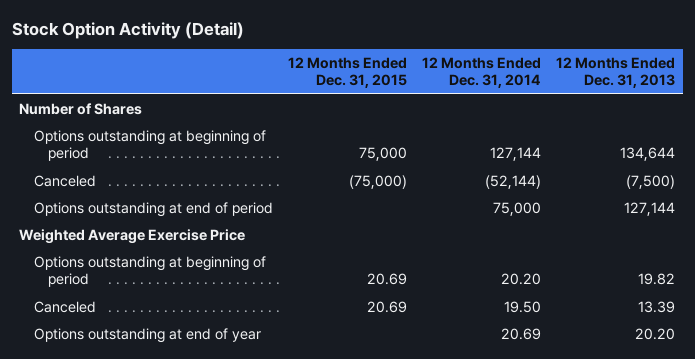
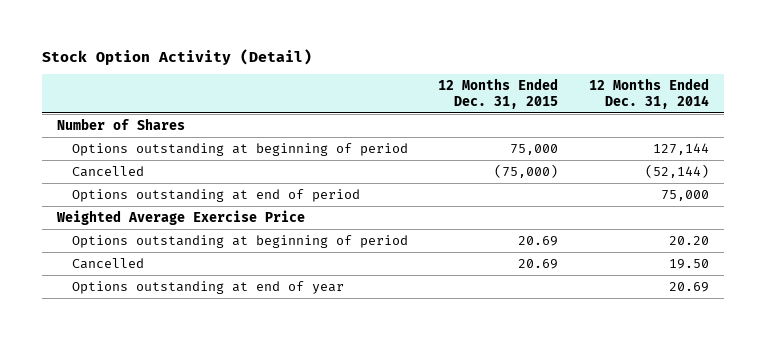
- | 12 Months Ended Dec. 31, 2015 | 12 Months Ended Dec. 31, 2014 | 12 Months Ended Dec. 31, 2013
+ | 12 Months Ended Dec. 31, 2015 | 12 Months Ended Dec. 31, 2014
- Canceled | (75,000) | (52,144) | (7,500)
+ Cancelled | (75,000) | (52,144)
- Canceled | 20.69 | 19.50 | 13.39
+ Cancelled | 20.69 | 19.50

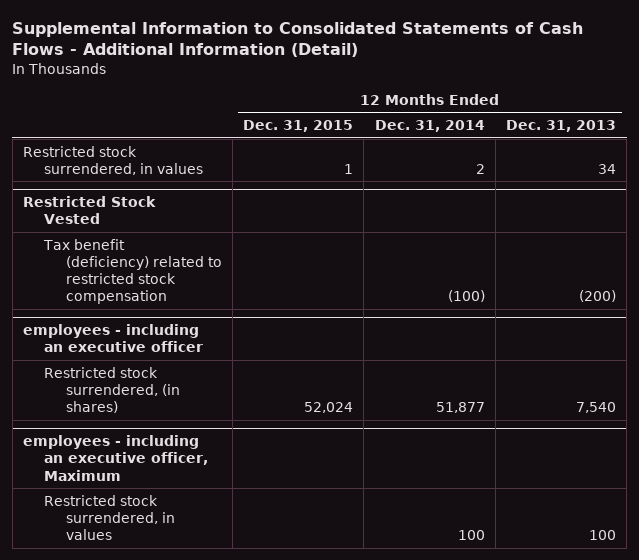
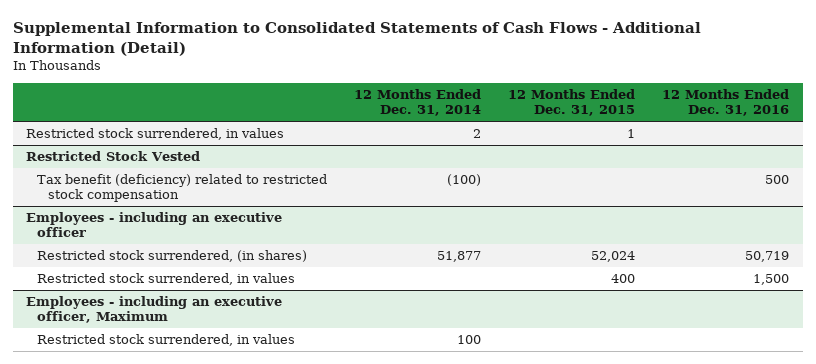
- | 12 Months Ended Dec. 31, 2015 | 12 Months Ended Dec. 31, 2014 | 12 Months Ended Dec. 31, 2013
+ | 12 Months Ended Dec. 31, 2014 | 12 Months Ended Dec. 31, 2015 | 12 Months Ended Dec. 31, 2016
- employees - including an executive officer
+ Employees - including an executive officer
- employees - including an executive officer, Maximum
+ Restricted stock surrendered, in values | | 400 | 1,500
+ Employees - including an executive officer, Maximum

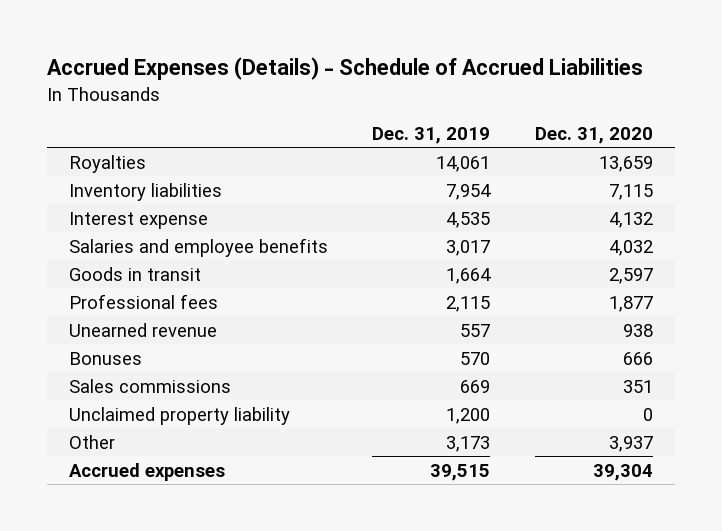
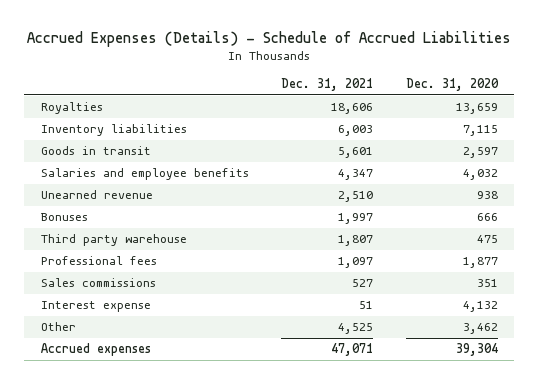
- | Dec. 31, 2019 | Dec. 31, 2020
+ | Dec. 31, 2021 | Dec. 31, 2020
moved down: Salaries and employee benefits | 4,347 | 4,032
+ Third party warehouse | 1,807 | 475
moved down: Professional fees | 1,097 | 1,877
- Unclaimed property liability | 1,200 | 0
- Other | 3,173 | 3,937
moved down: Interest expense | 51 | 4,132
+ Other | 4,525 | 3,462

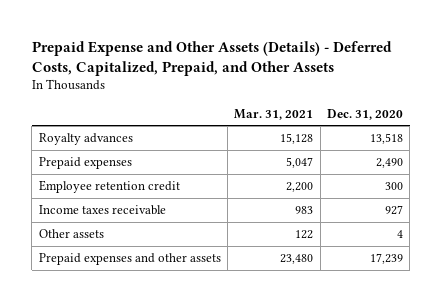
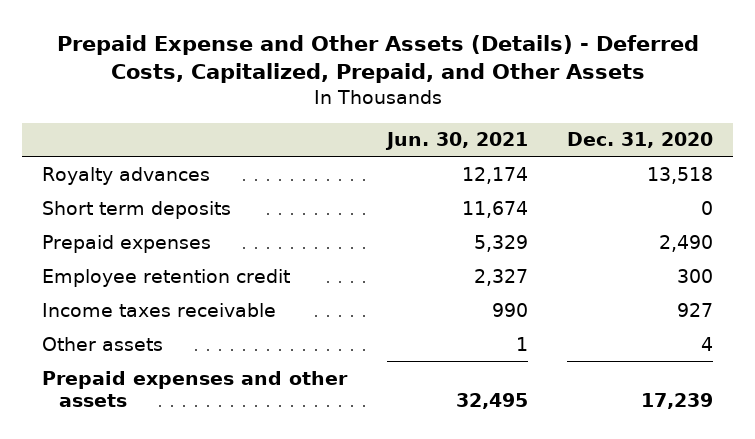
- | Mar. 31, 2021 | Dec. 31, 2020
+ | Jun. 30, 2021 | Dec. 31, 2020
+ Short term deposits | 11,674 | 0

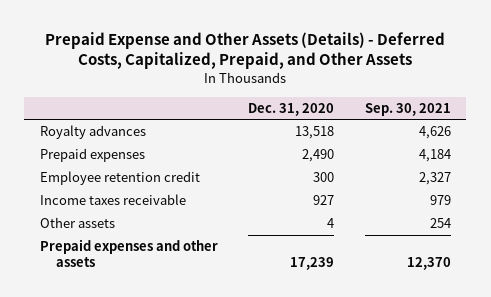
- | Jun. 30, 2021 | Dec. 31, 2020
+ | Dec. 31, 2020 | Sep. 30, 2021
- Short term deposits | 11,674 | 0

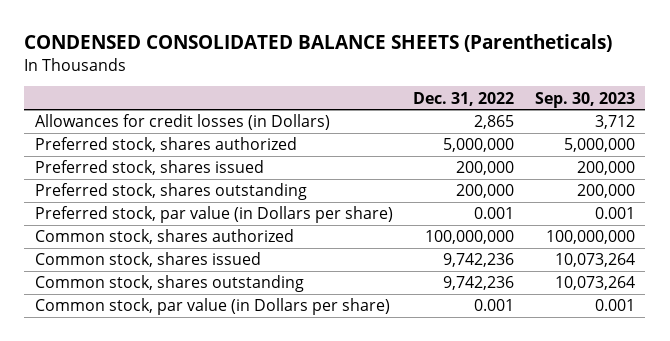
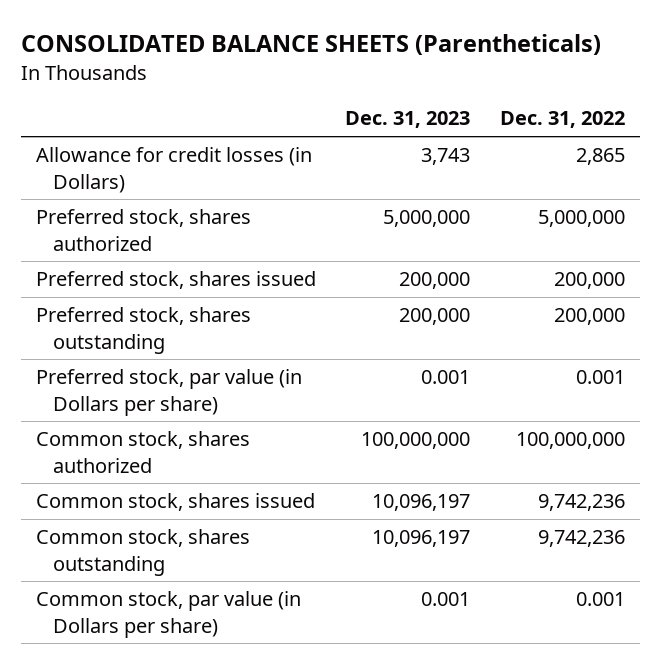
- CONDENSED CONSOLIDATED BALANCE SHEETS (Parentheticals)
+ CONSOLIDATED BALANCE SHEETS (Parentheticals)
- | Dec. 31, 2022 | Sep. 30, 2023
+ | Dec. 31, 2023 | Dec. 31, 2022
- Allowances for credit losses (in Dollars) | 2,865 | 3,712
+ Allowance for credit losses (in Dollars) | 3,743 | 2,865

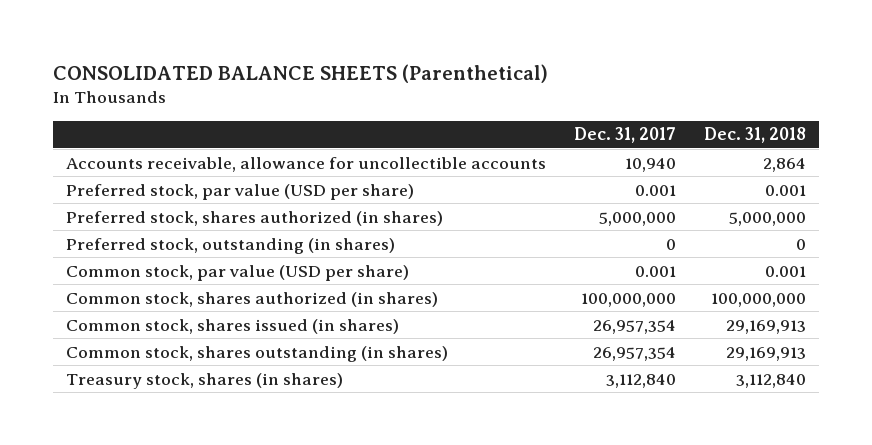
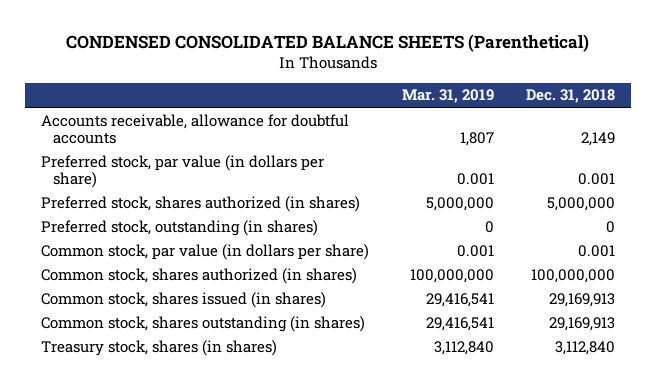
- CONSOLIDATED BALANCE SHEETS (Parenthetical)
+ CONDENSED CONSOLIDATED BALANCE SHEETS (Parenthetical)
- | Dec. 31, 2017 | Dec. 31, 2018
+ | Mar. 31, 2019 | Dec. 31, 2018
- Accounts receivable, allowance for uncollectible accounts | 10,940 | 2,864
- Preferred stock, par value (USD per share) | 0.001 | 0.001
+ Accounts receivable, allowance for doubtful accounts | 1,807 | 2,149
+ Preferred stock, par value (in dollars per share) | 0.001 | 0.001
- Common stock, par value (USD per share) | 0.001 | 0.001
+ Common stock, par value (in dollars per share) | 0.001 | 0.001

